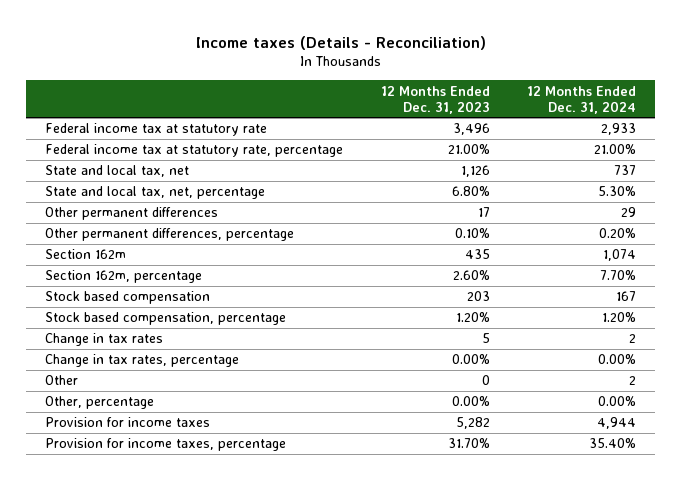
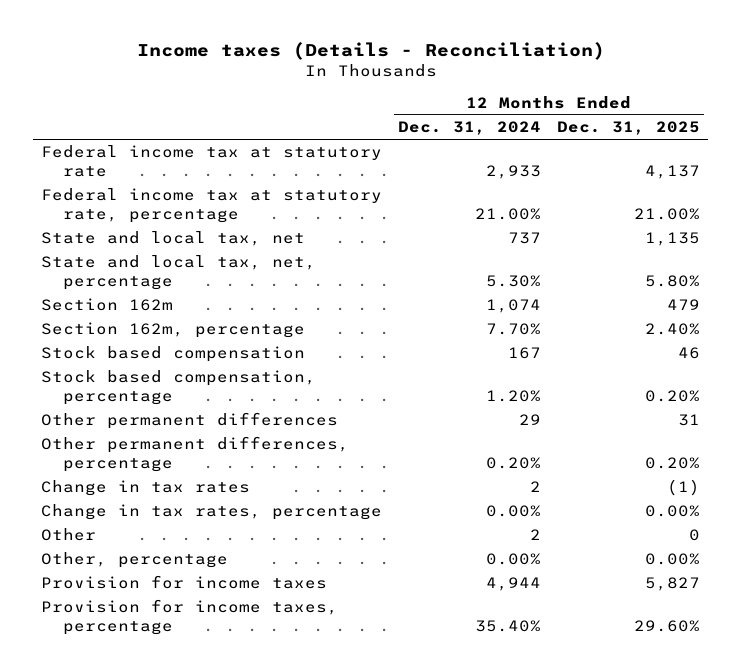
- | 12 Months Ended Dec. 31, 2023 | 12 Months Ended Dec. 31, 2024
+ | 12 Months Ended Dec. 31, 2024 | 12 Months Ended Dec. 31, 2025
moved down: Other permanent differences | 29 | 31
moved down: Other permanent differences, percentage | 0.20% | 0.20%

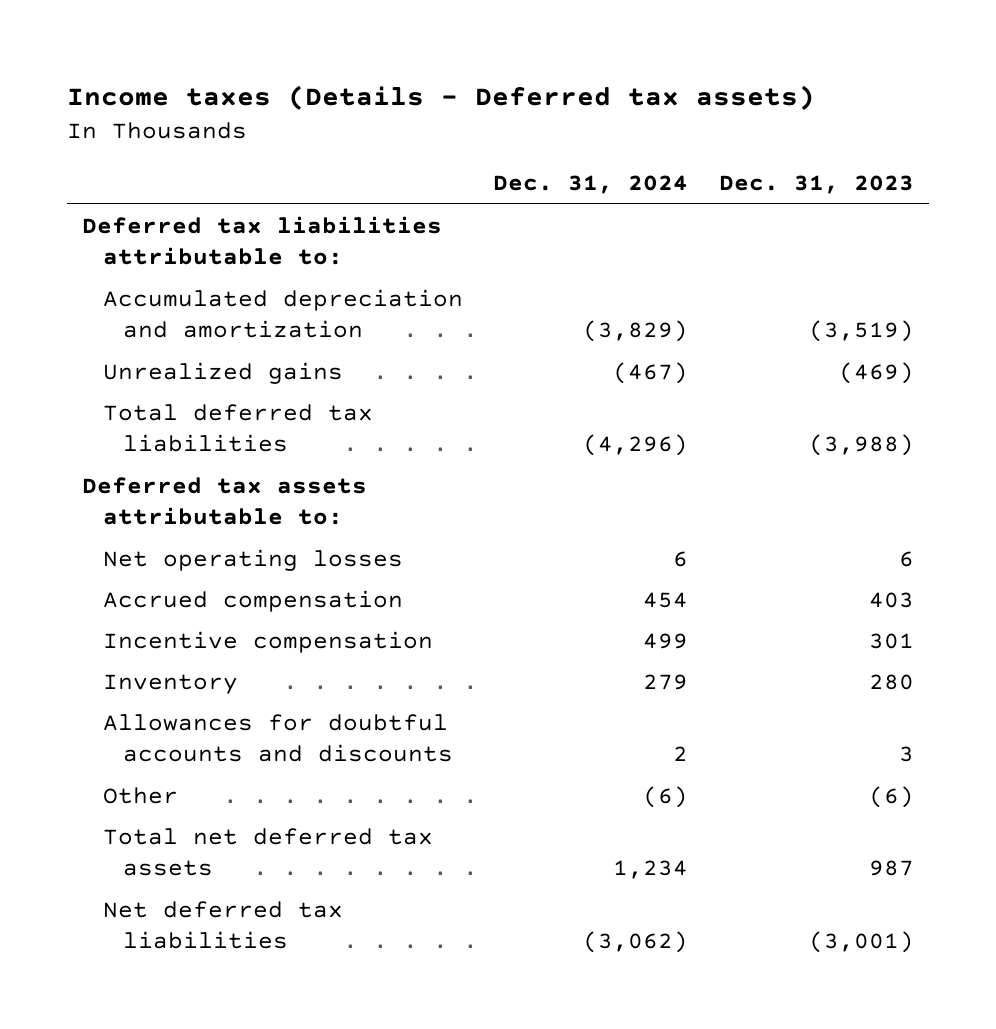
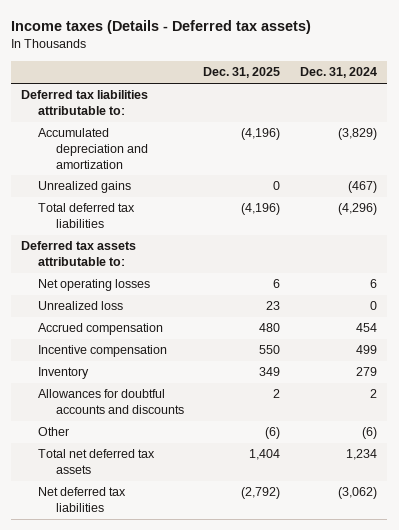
- | Dec. 31, 2024 | Dec. 31, 2023
+ | Dec. 31, 2025 | Dec. 31, 2024
+ Unrealized loss | 23 | 0

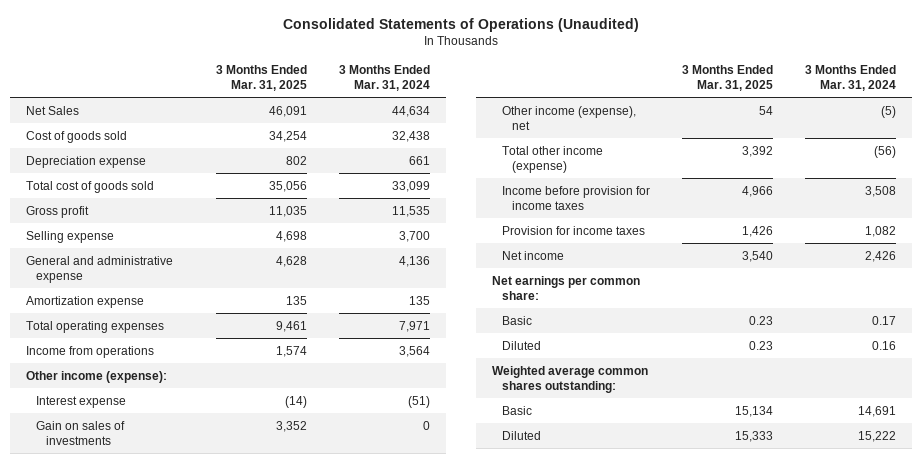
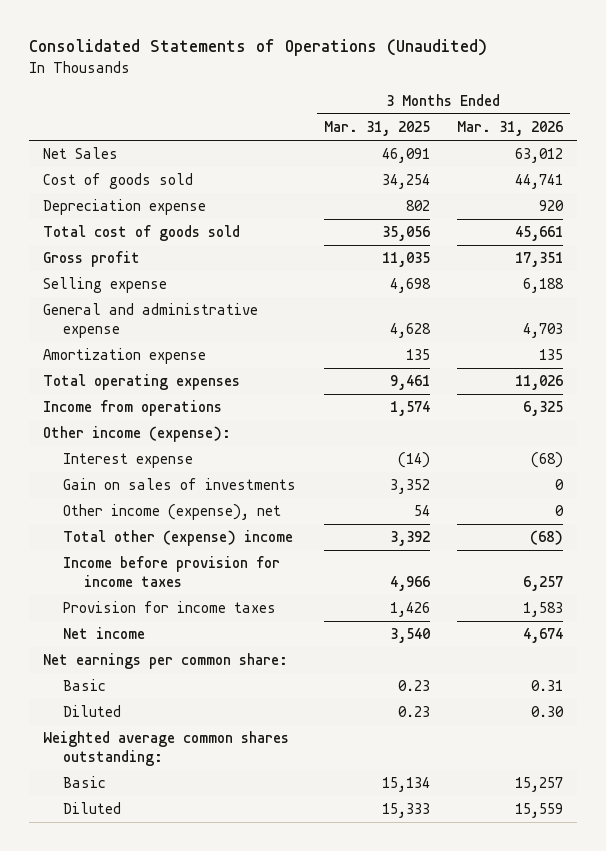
- | 3 Months Ended Mar. 31, 2025 | 3 Months Ended Mar. 31, 2024
+ | 3 Months Ended Mar. 31, 2025 | 3 Months Ended Mar. 31, 2026
- Total other income (expense) | 3,392 | (56)
+ Total other (expense) income | 3,392 | (68)

